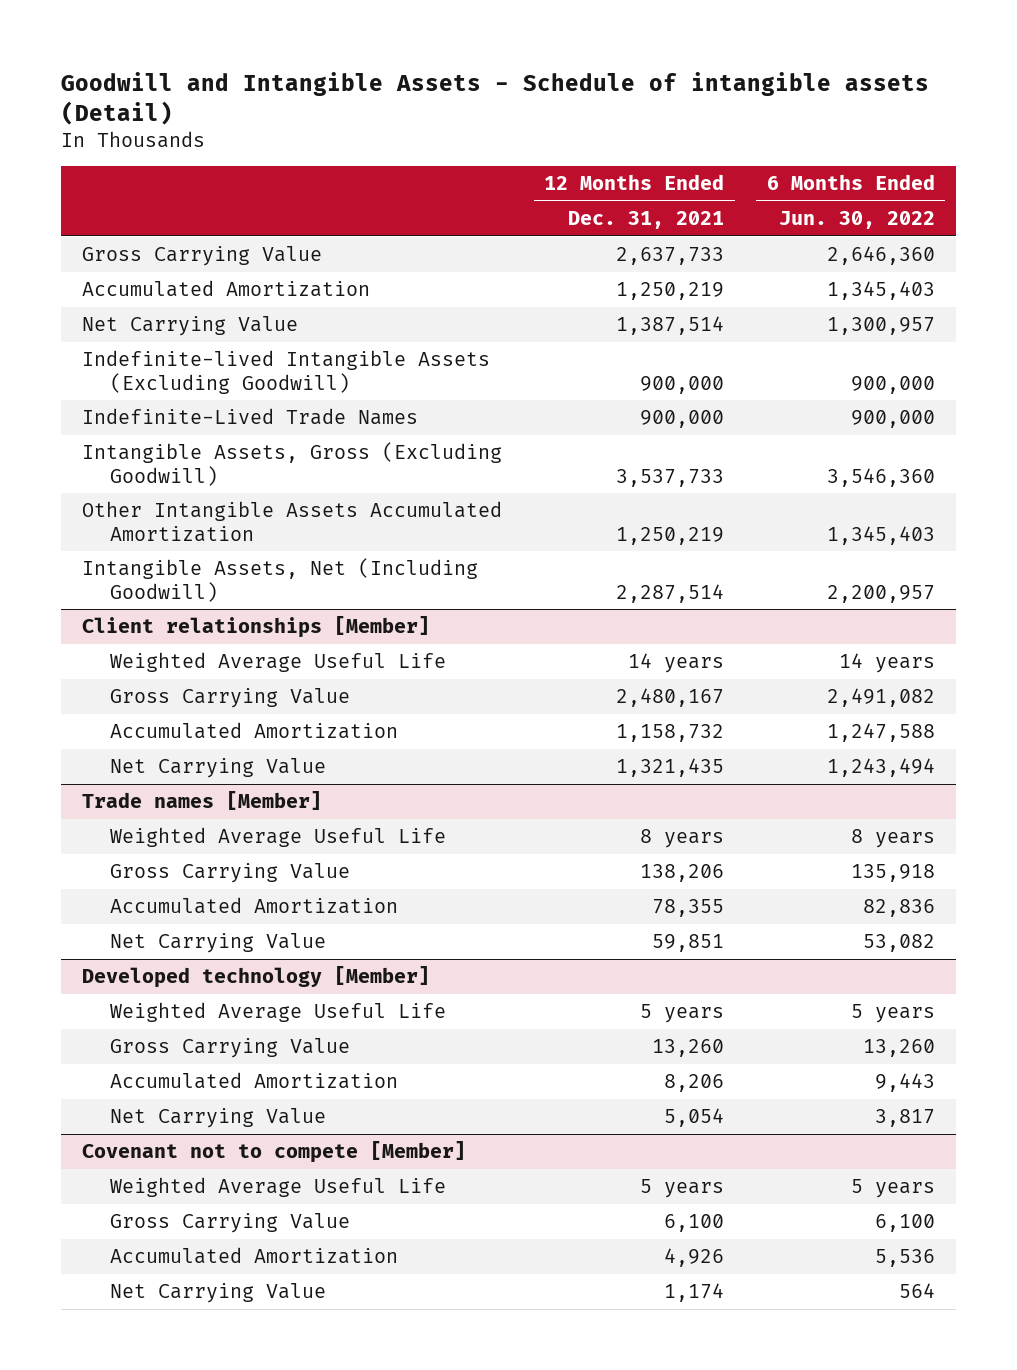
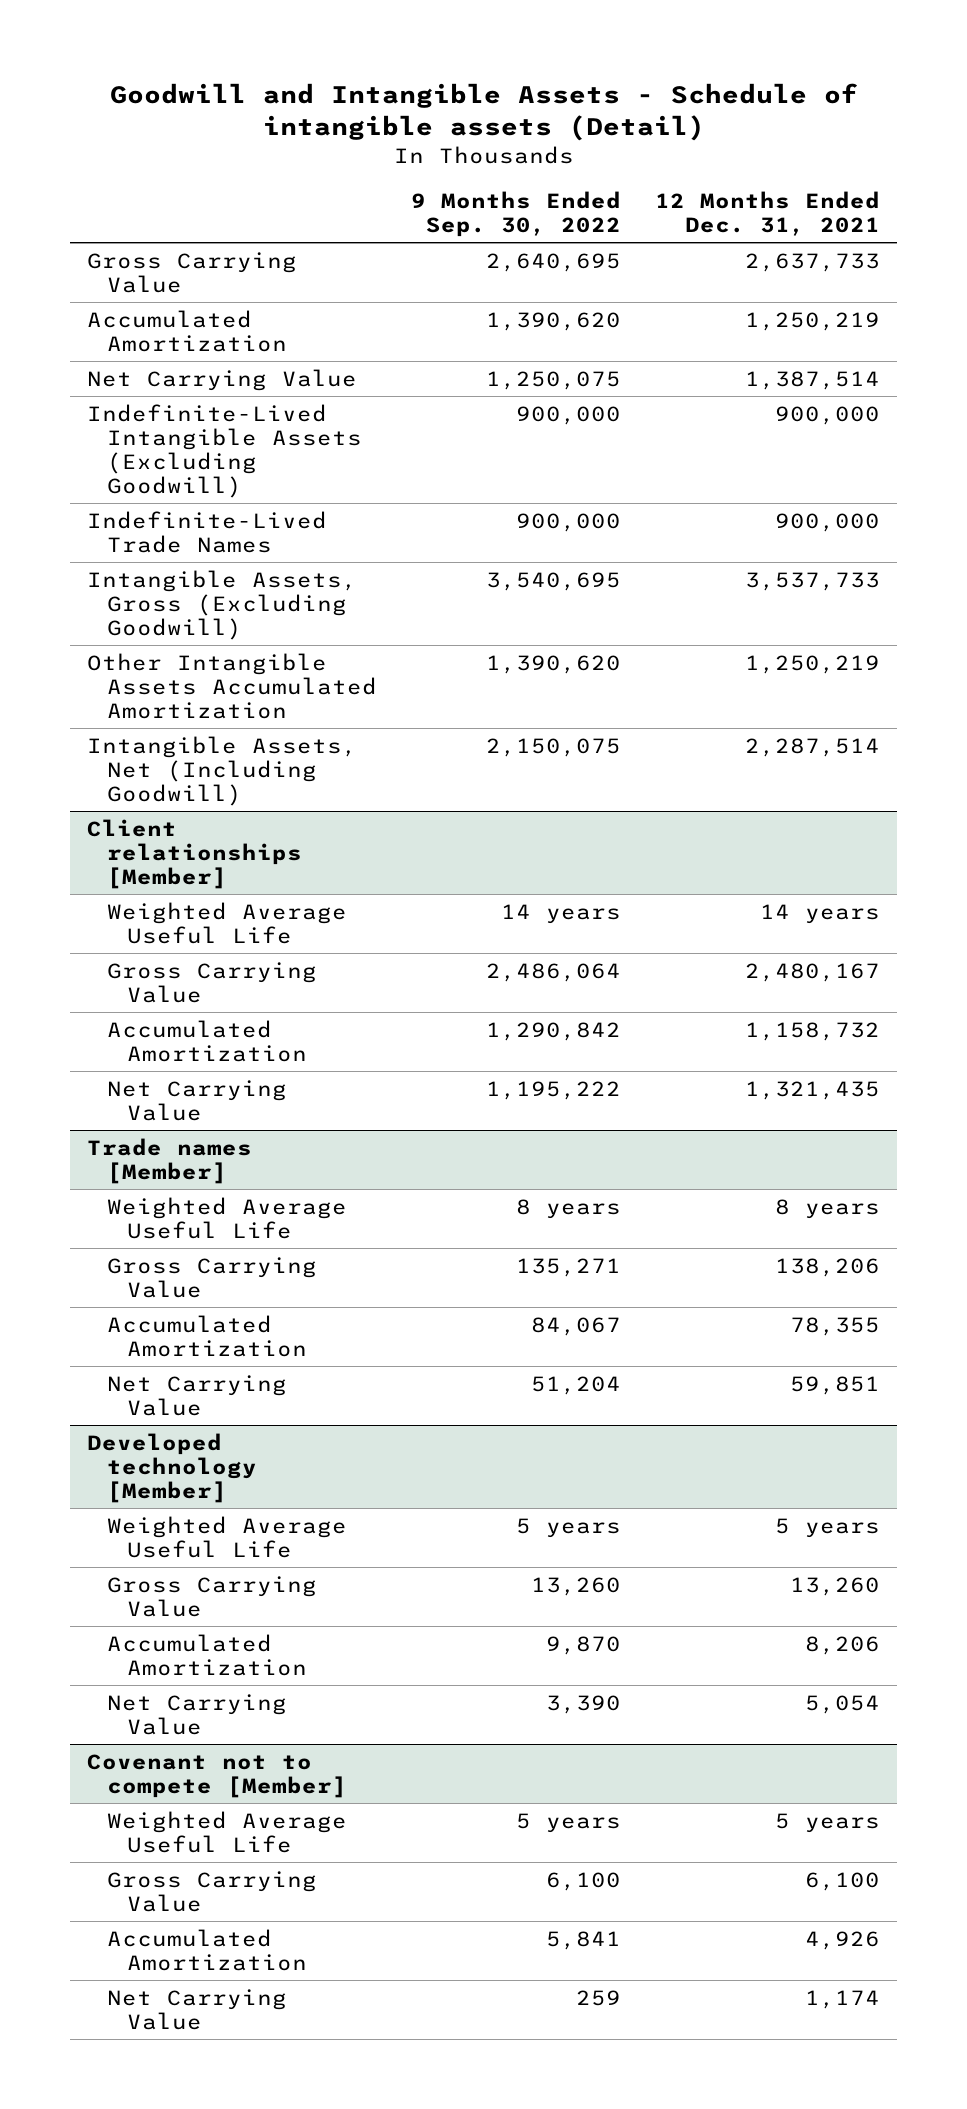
- | 12 Months Ended Dec. 31, 2021 | 6 Months Ended Jun. 30, 2022
+ | 9 Months Ended Sep. 30, 2022 | 12 Months Ended Dec. 31, 2021
- Indefinite-lived Intangible Assets (Excluding Goodwill) | 900,000 | 900,000
+ Indefinite-Lived Intangible Assets (Excluding Goodwill) | 900,000 | 900,000

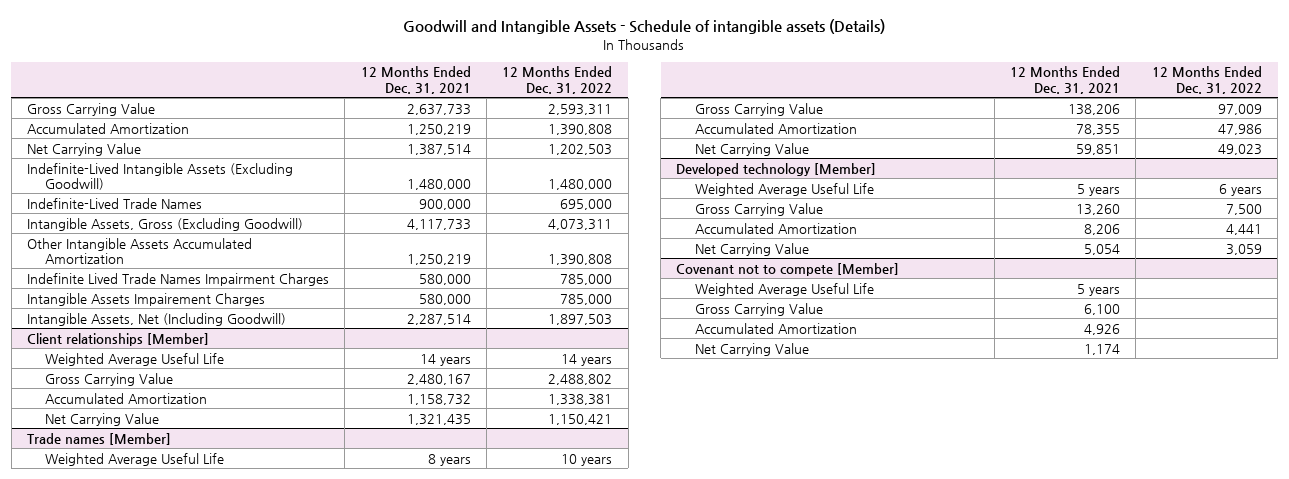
- Goodwill and Intangible Assets - Schedule of intangible assets (Detail)
+ Goodwill and Intangible Assets - Schedule of intangible assets (Details)
- | 9 Months Ended Sep. 30, 2022 | 12 Months Ended Dec. 31, 2021
+ | 12 Months Ended Dec. 31, 2021 | 12 Months Ended Dec. 31, 2022
- Indefinite-Lived Intangible Assets (Excluding Goodwill) | 900,000 | 900,000
+ Indefinite-Lived Intangible Assets (Excluding Goodwill) | 1,480,000 | 1,480,000
- Intangible Assets, Gross (Excluding Goodwill) | 3,540,695 | 3,537,733
+ Intangible Assets, Gross (Excluding Goodwill) | 4,117,733 | 4,073,311
+ Indefinite Lived Trade Names Impairment Charges | 580,000 | 785,000
+ Intangible Assets Impairement Charges | 580,000 | 785,000

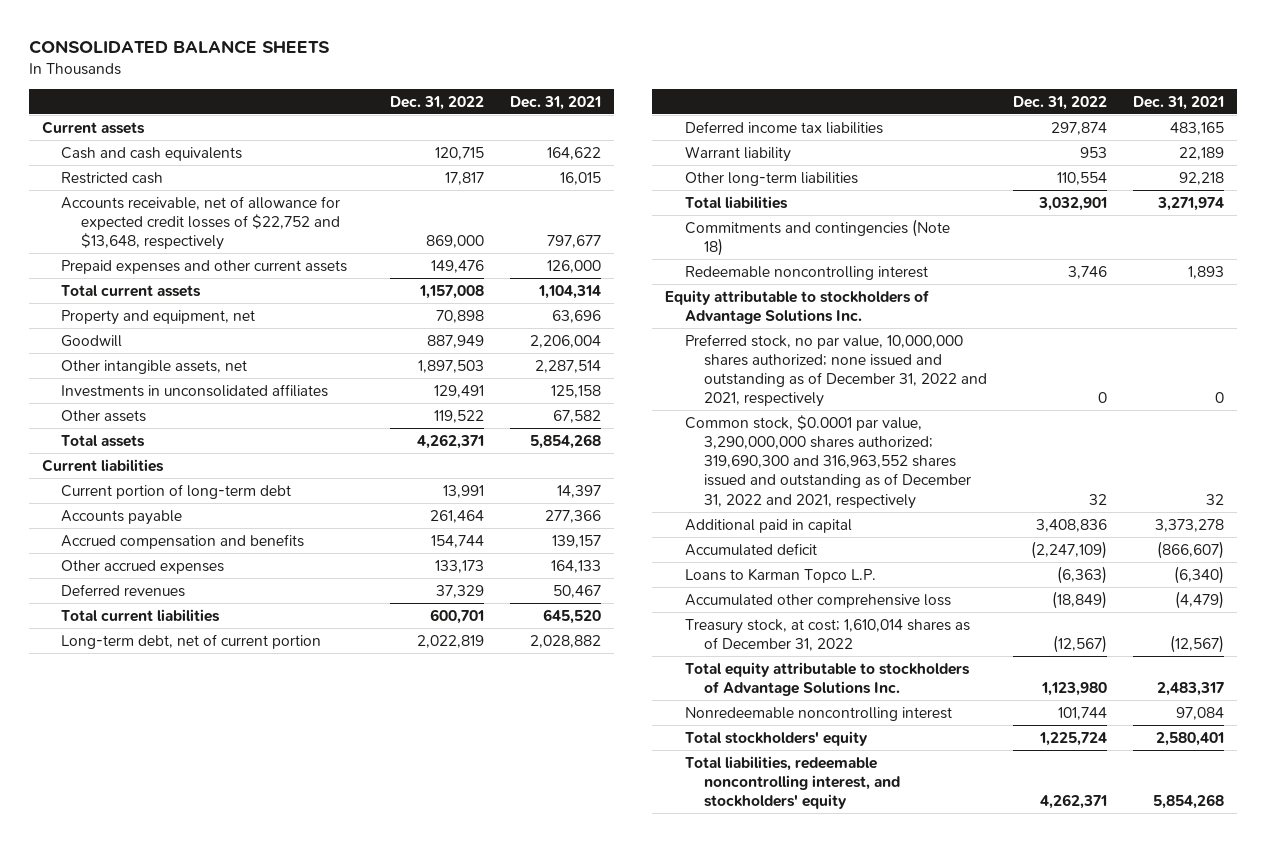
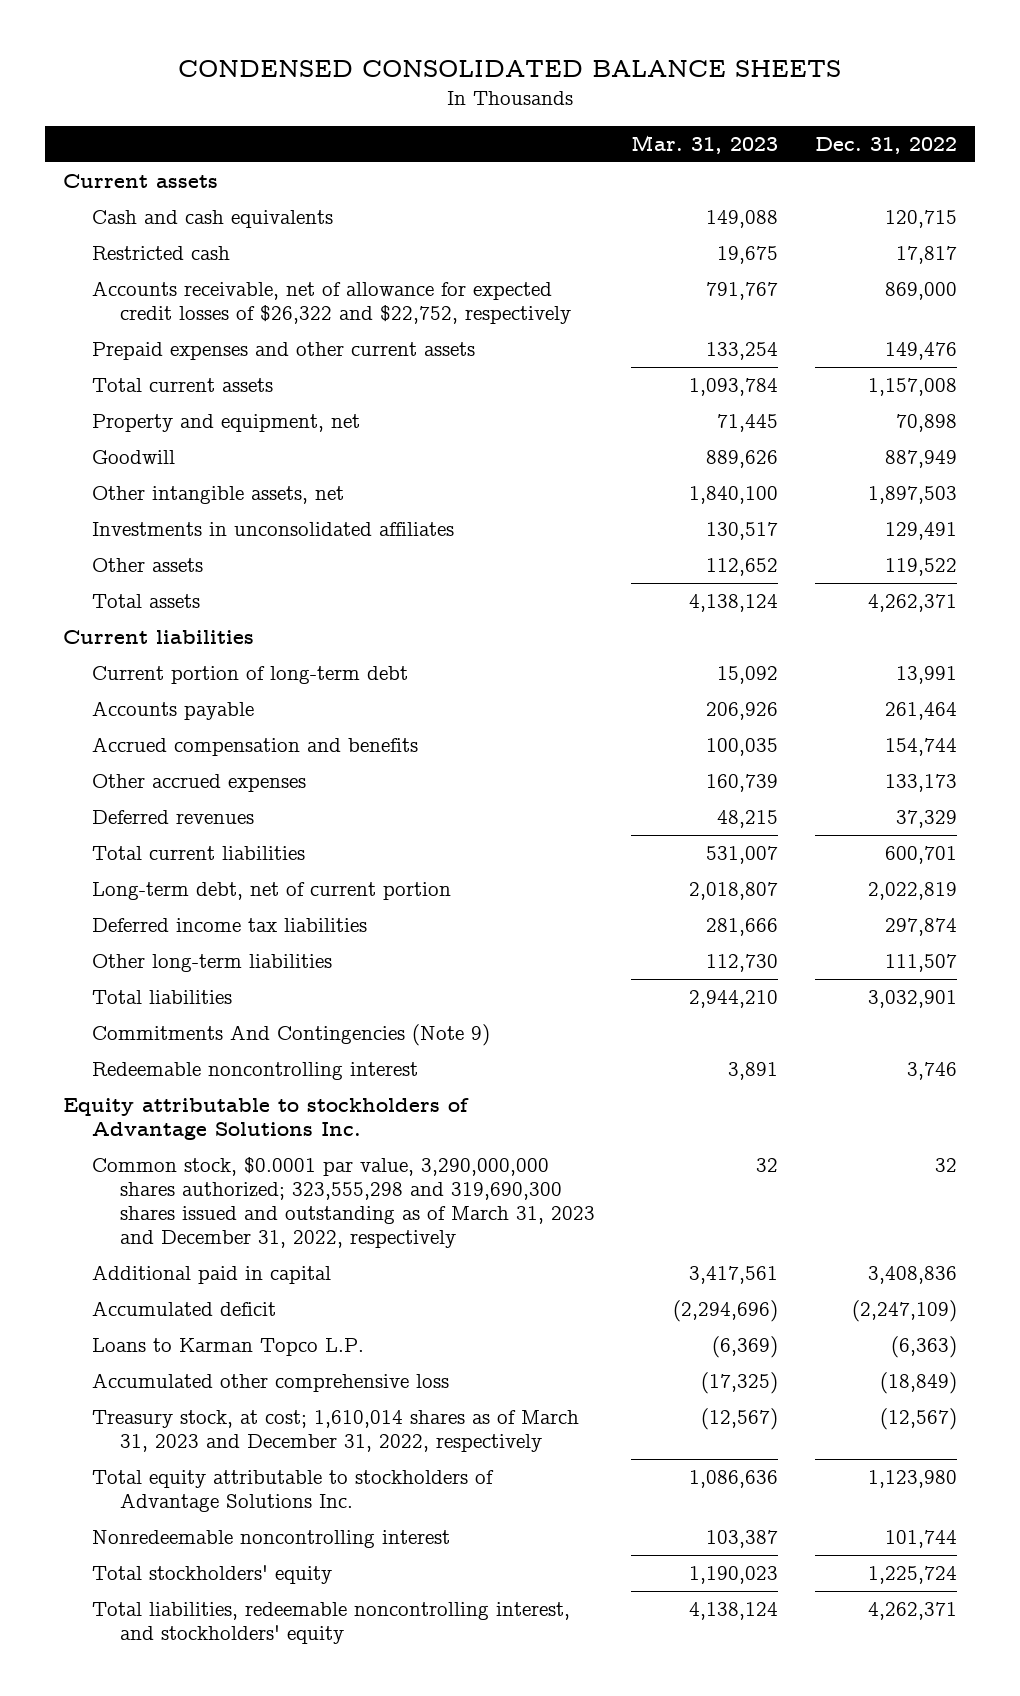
- CONSOLIDATED BALANCE SHEETS
+ CONDENSED CONSOLIDATED BALANCE SHEETS
- | Dec. 31, 2022 | Dec. 31, 2021
+ | Mar. 31, 2023 | Dec. 31, 2022
- Accounts receivable, net of allowance for expected credit losses of $22,752 and $13,648, respectively | 869,000 | 797,677
+ Accounts receivable, net of allowance for expected credit losses of $26,322 and $22,752, respectively | 791,767 | 869,000
- Warrant liability | 953 | 22,189
- Other long-term liabilities | 110,554 | 92,218
+ Other long-term liabilities | 112,730 | 111,507
- Commitments and contingencies (Note 18)
+ Commitments And Contingencies (Note 9)
- Preferred stock, no par value, 10,000,000 shares authorized; none issued and outstanding as of December 31, 2022 and 2021, respectively | 0 | 0
- Common stock, $0.0001 par value, 3,290,000,000 shares authorized; 319,690,300 and 316,963,552 shares issued and outstanding as of December 31, 2022 and 2021, respectively | 32 | 32
+ Common stock, $0.0001 par value, 3,290,000,000 shares authorized; 323,555,298 and 319,690,300 shares issued and outstanding as of March 31, 2023 and December 31, 2022, respectively | 32 | 32
- Treasury stock, at cost; 1,610,014 shares as of December 31, 2022 | (12,567) | (12,567)
+ Treasury stock, at cost; 1,610,014 shares as of March 31, 2023 and December 31, 2022, respectively | (12,567) | (12,567)

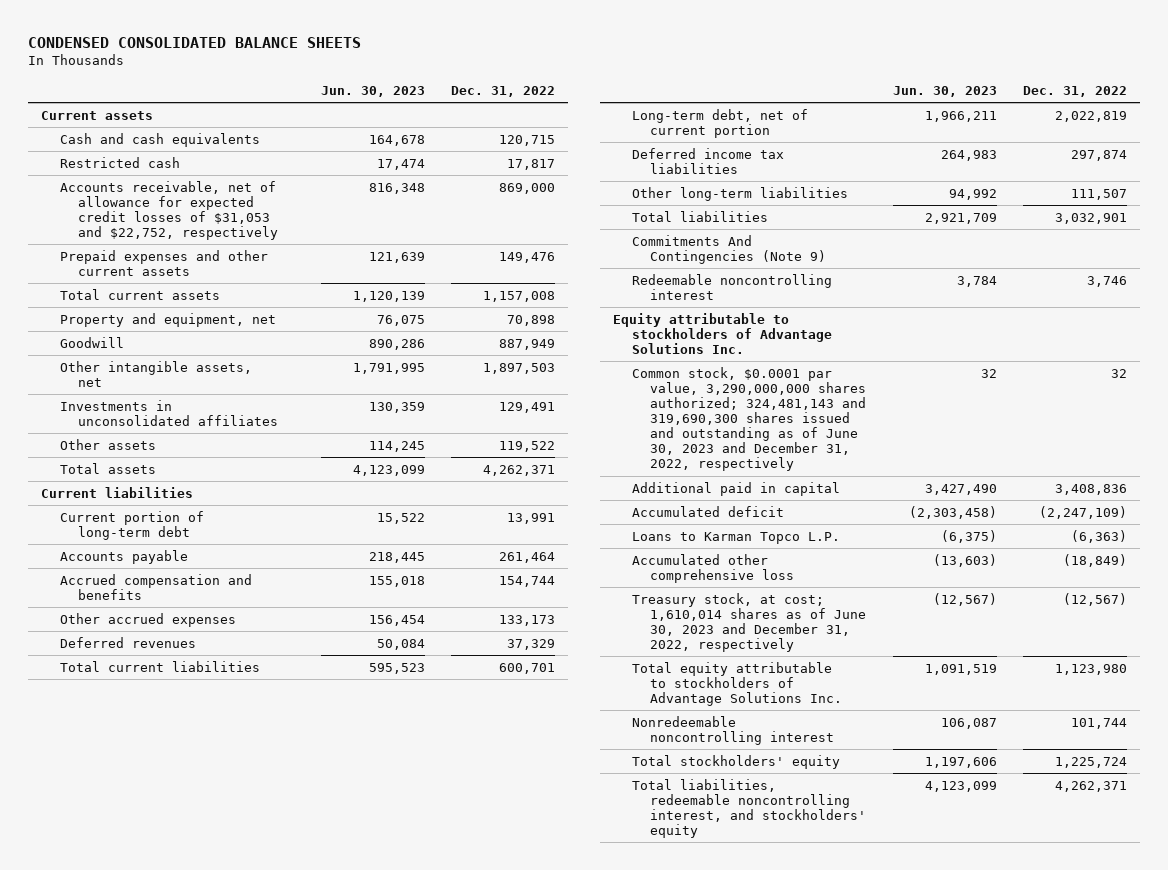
- | Mar. 31, 2023 | Dec. 31, 2022
+ | Jun. 30, 2023 | Dec. 31, 2022
- Accounts receivable, net of allowance for expected credit losses of $26,322 and $22,752, respectively | 791,767 | 869,000
+ Accounts receivable, net of allowance for expected credit losses of $31,053 and $22,752, respectively | 816,348 | 869,000
- Common stock, $0.0001 par value, 3,290,000,000 shares authorized; 323,555,298 and 319,690,300 shares issued and outstanding as of March 31, 2023 and December 31, 2022, respectively | 32 | 32
+ Common stock, $0.0001 par value, 3,290,000,000 shares authorized; 324,481,143 and 319,690,300 shares issued and outstanding as of June 30, 2023 and December 31, 2022, respectively | 32 | 32
- Treasury stock, at cost; 1,610,014 shares as of March 31, 2023 and December 31, 2022, respectively | (12,567) | (12,567)
+ Treasury stock, at cost; 1,610,014 shares as of June 30, 2023 and December 31, 2022, respectively | (12,567) | (12,567)

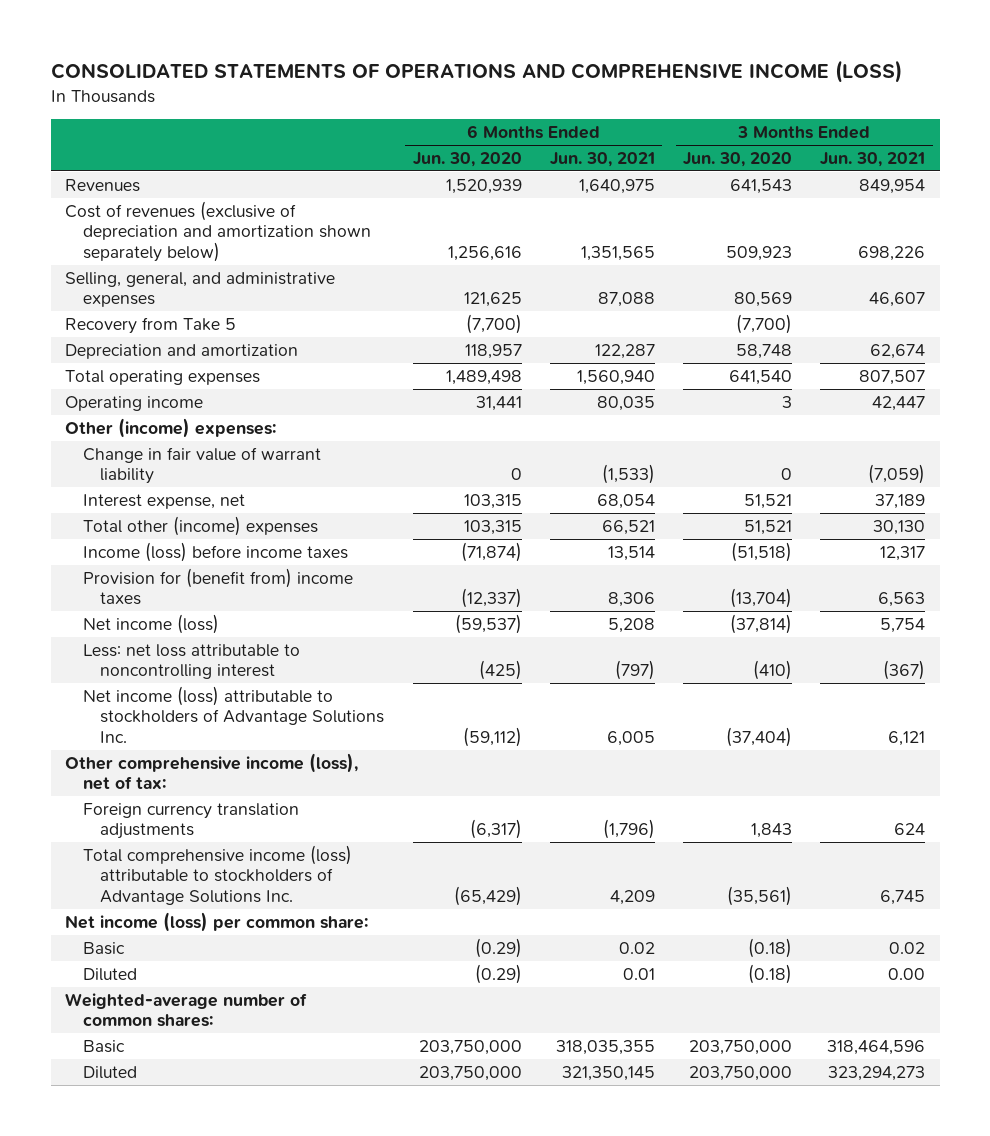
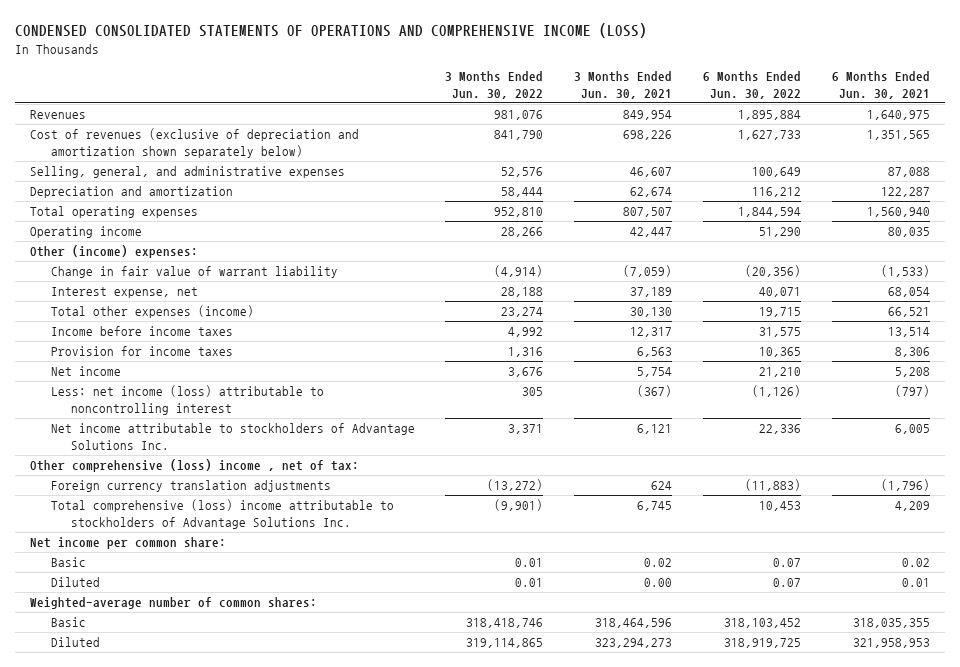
- CONSOLIDATED STATEMENTS OF OPERATIONS AND COMPREHENSIVE INCOME (LOSS)
+ CONDENSED CONSOLIDATED STATEMENTS OF OPERATIONS AND COMPREHENSIVE INCOME (LOSS)
- | 6 Months Ended Jun. 30, 2020 | 6 Months Ended Jun. 30, 2021 | 3 Months Ended Jun. 30, 2020 | 3 Months Ended Jun. 30, 2021
+ | 3 Months Ended Jun. 30, 2022 | 3 Months Ended Jun. 30, 2021 | 6 Months Ended Jun. 30, 2022 | 6 Months Ended Jun. 30, 2021
- Recovery from Take 5 | (7,700) | | (7,700) |
- Total other (income) expenses | 103,315 | 66,521 | 51,521 | 30,130
- Income (loss) before income taxes | (71,874) | 13,514 | (51,518) | 12,317
- Provision for (benefit from) income taxes | (12,337) | 8,306 | (13,704) | 6,563
- Net income (loss) | (59,537) | 5,208 | (37,814) | 5,754
- Less: net loss attributable to noncontrolling interest | (425) | (797) | (410) | (367)
- Net income (loss) attributable to stockholders of Advantage Solutions Inc. | (59,112) | 6,005 | (37,404) | 6,121
- Other comprehensive income (loss), net of tax:
+ Total other expenses (income) | 23,274 | 30,130 | 19,715 | 66,521
+ Income before income taxes | 4,992 | 12,317 | 31,575 | 13,514
+ Provision for income taxes | 1,316 | 6,563 | 10,365 | 8,306
+ Net income | 3,676 | 5,754 | 21,210 | 5,208
+ Less: net income (loss) attributable to noncontrolling interest | 305 | (367) | (1,126) | (797)
+ Net income attributable to stockholders of Advantage Solutions Inc. | 3,371 | 6,121 | 22,336 | 6,005
+ Other comprehensive (loss) income , net of tax:
- Total comprehensive income (loss) attributable to stockholders of Advantage Solutions Inc. | (65,429) | 4,209 | (35,561) | 6,745
- Net income (loss) per common share:
+ Total comprehensive (loss) income attributable to stockholders of Advantage Solutions Inc. | (9,901) | 6,745 | 10,453 | 4,209
+ Net income per common share:
- Diluted | 203,750,000 | 321,350,145 | 203,750,000 | 323,294,273
+ Diluted | 319,114,865 | 323,294,273 | 318,919,725 | 321,958,953

